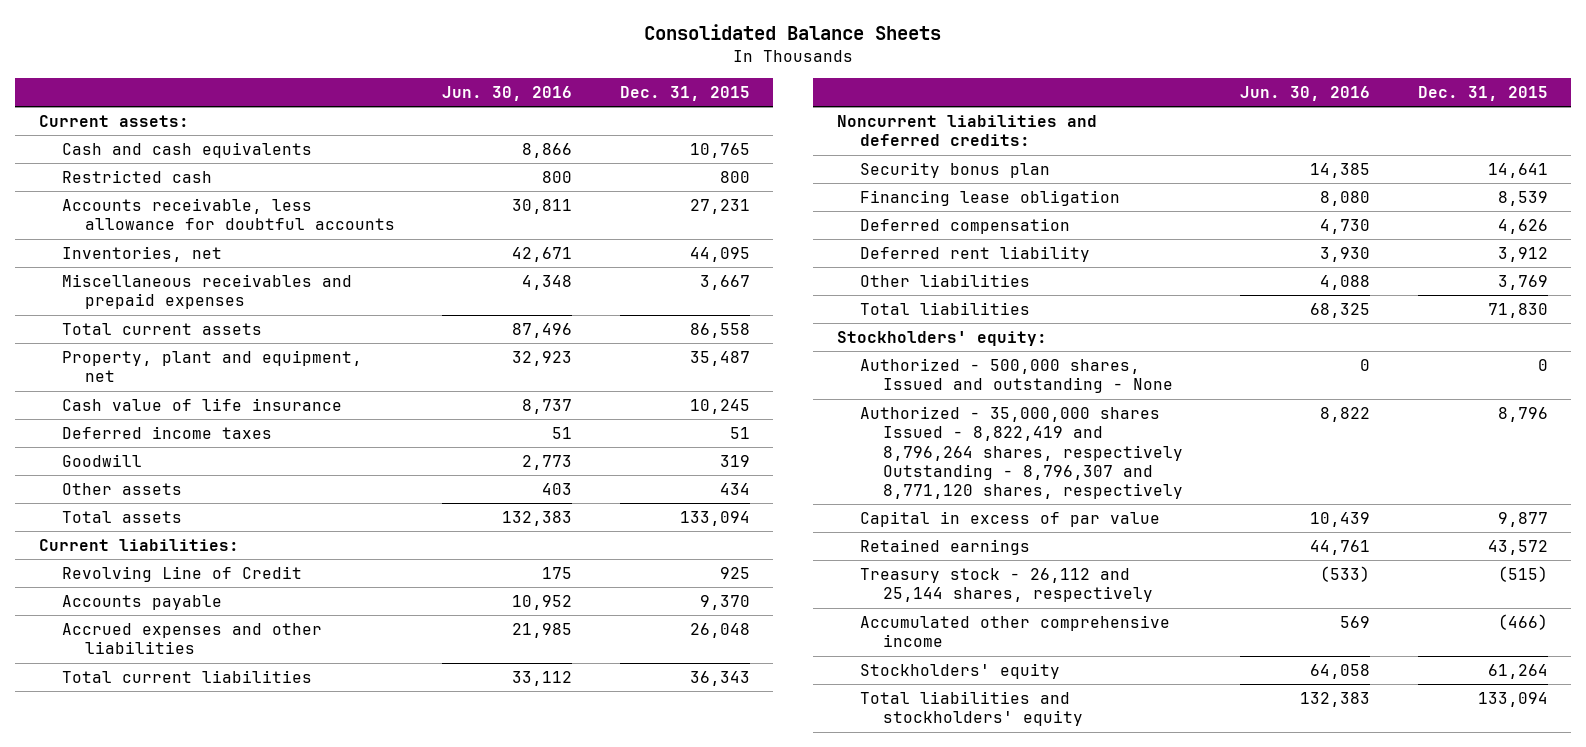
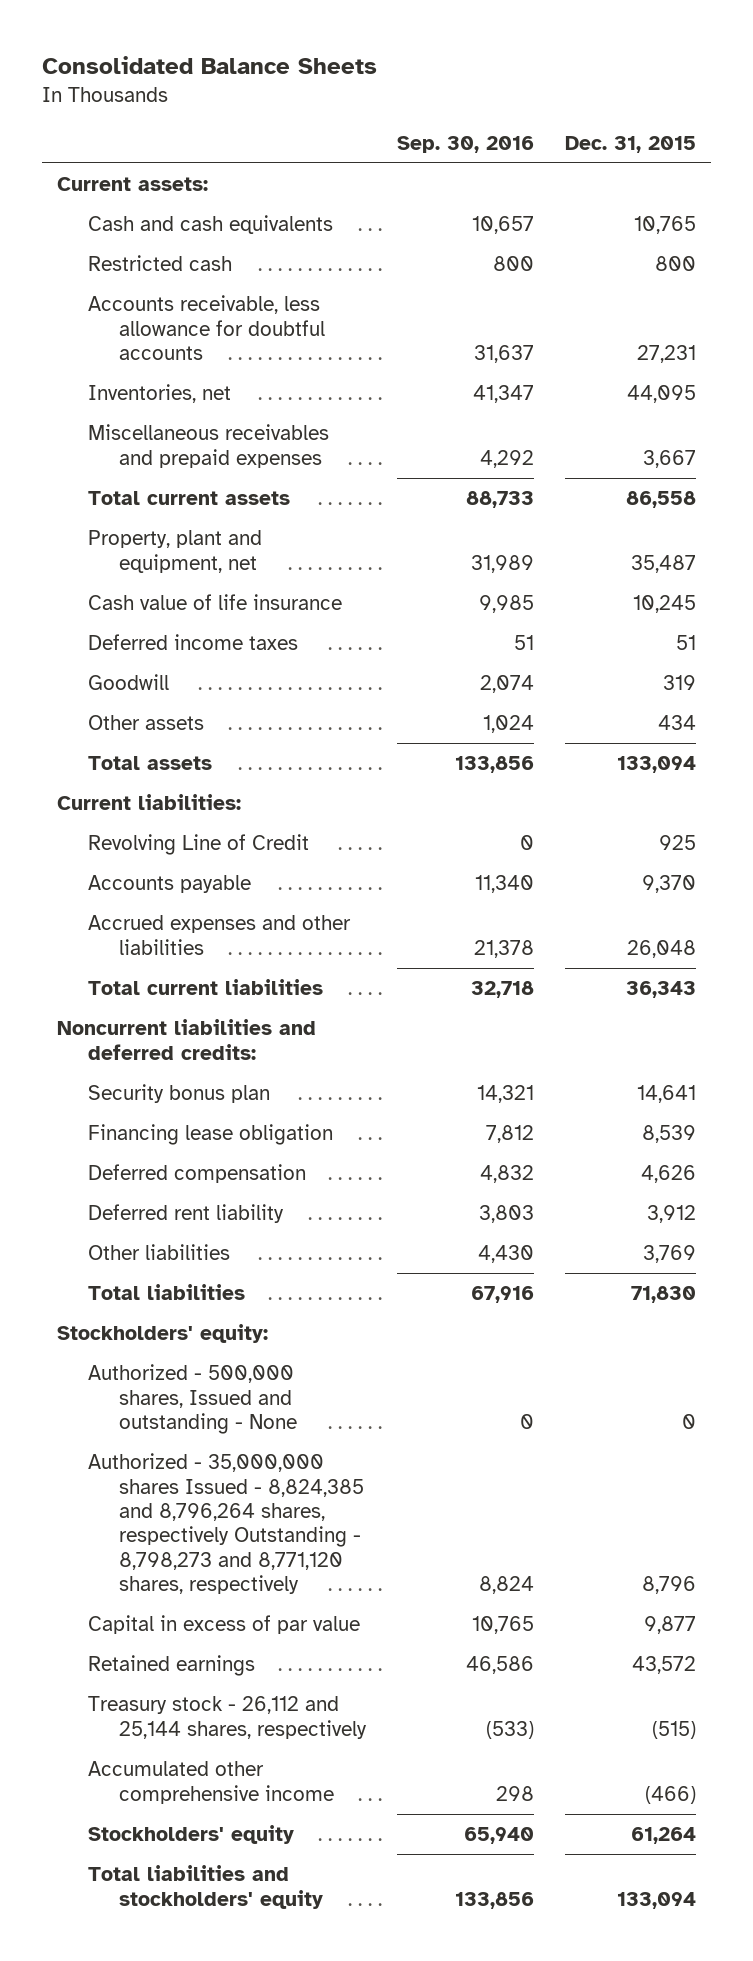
- | Jun. 30, 2016 | Dec. 31, 2015
+ | Sep. 30, 2016 | Dec. 31, 2015
- Authorized - 35,000,000 shares Issued - 8,822,419 and 8,796,264 shares, respectively Outstanding - 8,796,307 and 8,771,120 shares, respectively | 8,822 | 8,796
+ Authorized - 35,000,000 shares Issued - 8,824,385 and 8,796,264 shares, respectively Outstanding - 8,798,273 and 8,771,120 shares, respectively | 8,824 | 8,796

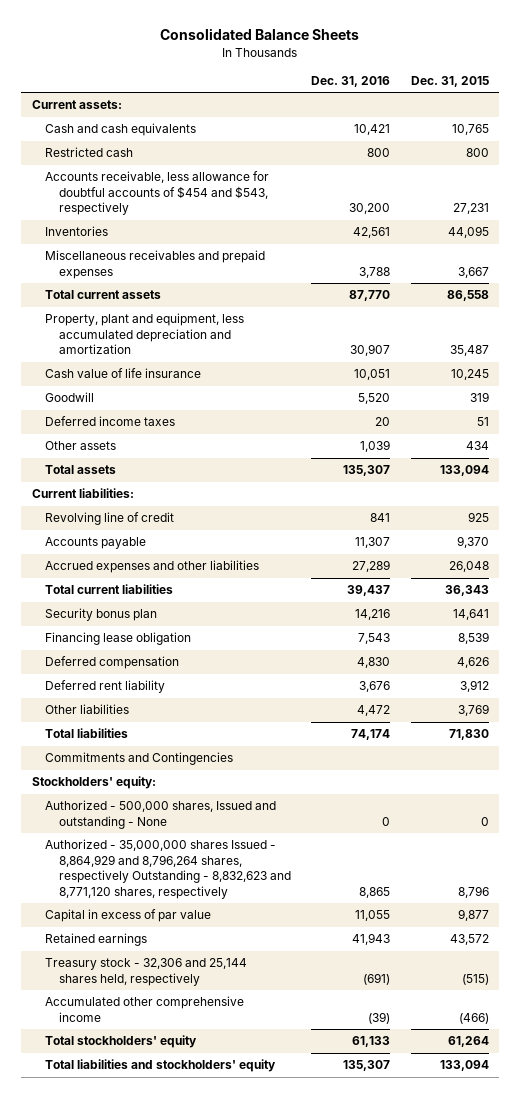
- | Sep. 30, 2016 | Dec. 31, 2015
+ | Dec. 31, 2016 | Dec. 31, 2015
- Accounts receivable, less allowance for doubtful accounts | 31,637 | 27,231
- Inventories, net | 41,347 | 44,095
+ Accounts receivable, less allowance for doubtful accounts of $454 and $543, respectively | 30,200 | 27,231
+ Inventories | 42,561 | 44,095
- Property, plant and equipment, net | 31,989 | 35,487
+ Property, plant and equipment, less accumulated depreciation and amortization | 30,907 | 35,487
moved down: Deferred income taxes | 20 | 51
- Revolving Line of Credit | 0 | 925
+ Revolving line of credit | 841 | 925
- Noncurrent liabilities and deferred credits:
+ Commitments and Contingencies
- Authorized - 35,000,000 shares Issued - 8,824,385 and 8,796,264 shares, respectively Outstanding - 8,798,273 and 8,771,120 shares, respectively | 8,824 | 8,796
+ Authorized - 35,000,000 shares Issued - 8,864,929 and 8,796,264 shares, respectively Outstanding - 8,832,623 and 8,771,120 shares, respectively | 8,865 | 8,796
- Treasury stock - 26,112 and 25,144 shares, respectively | (533) | (515)
+ Treasury stock - 32,306 and 25,144 shares held, respectively | (691) | (515)
- Stockholders' equity | 65,940 | 61,264
+ Total stockholders' equity | 61,133 | 61,264

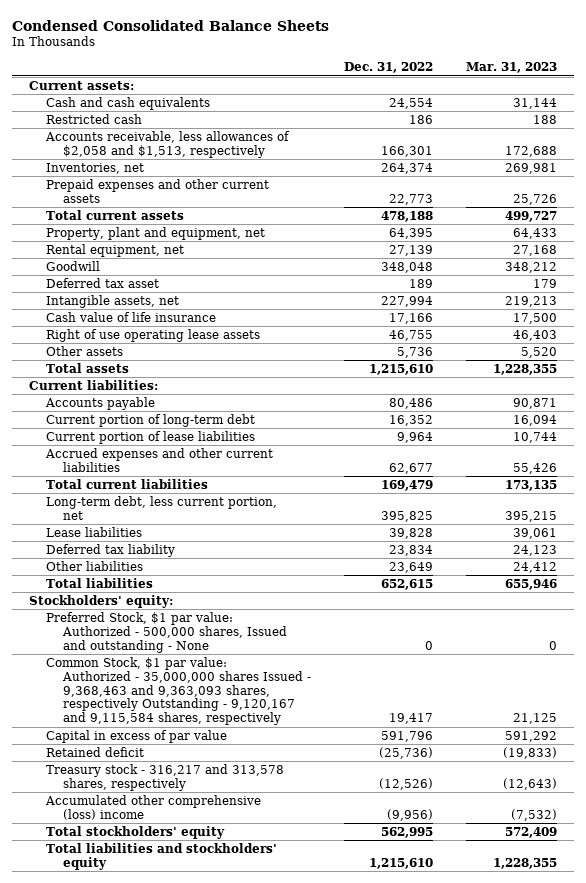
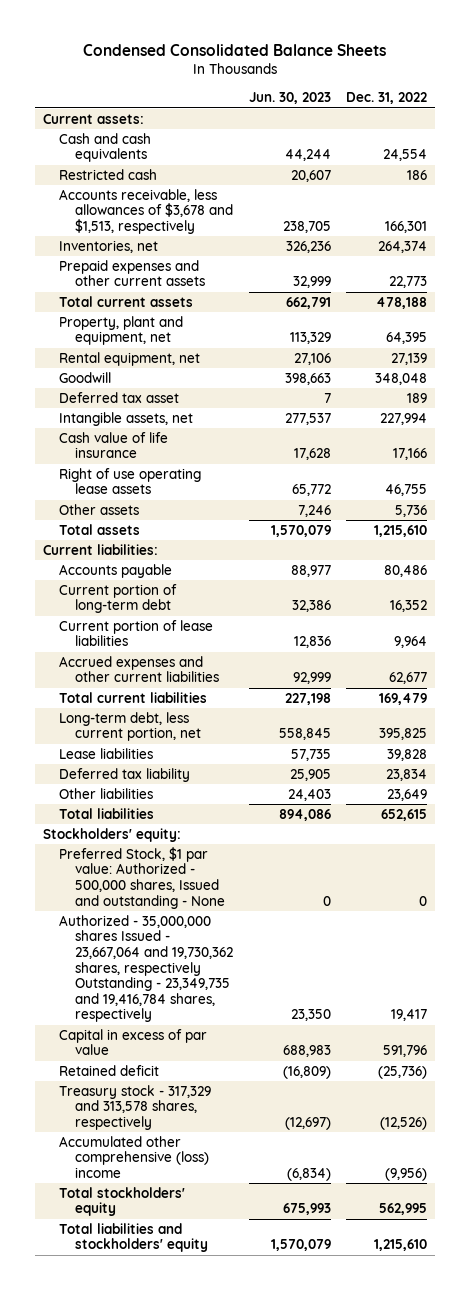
- | Dec. 31, 2022 | Mar. 31, 2023
+ | Jun. 30, 2023 | Dec. 31, 2022
- Accounts receivable, less allowances of $2,058 and $1,513, respectively | 166,301 | 172,688
+ Accounts receivable, less allowances of $3,678 and $1,513, respectively | 238,705 | 166,301
- Common Stock, $1 par value: Authorized - 35,000,000 shares Issued - 9,368,463 and 9,363,093 shares, respectively Outstanding - 9,120,167 and 9,115,584 shares, respectively | 19,417 | 21,125
+ Authorized - 35,000,000 shares Issued - 23,667,064 and 19,730,362 shares, respectively Outstanding - 23,349,735 and 19,416,784 shares, respectively | 23,350 | 19,417
- Treasury stock - 316,217 and 313,578 shares, respectively | (12,526) | (12,643)
+ Treasury stock - 317,329 and 313,578 shares, respectively | (12,697) | (12,526)

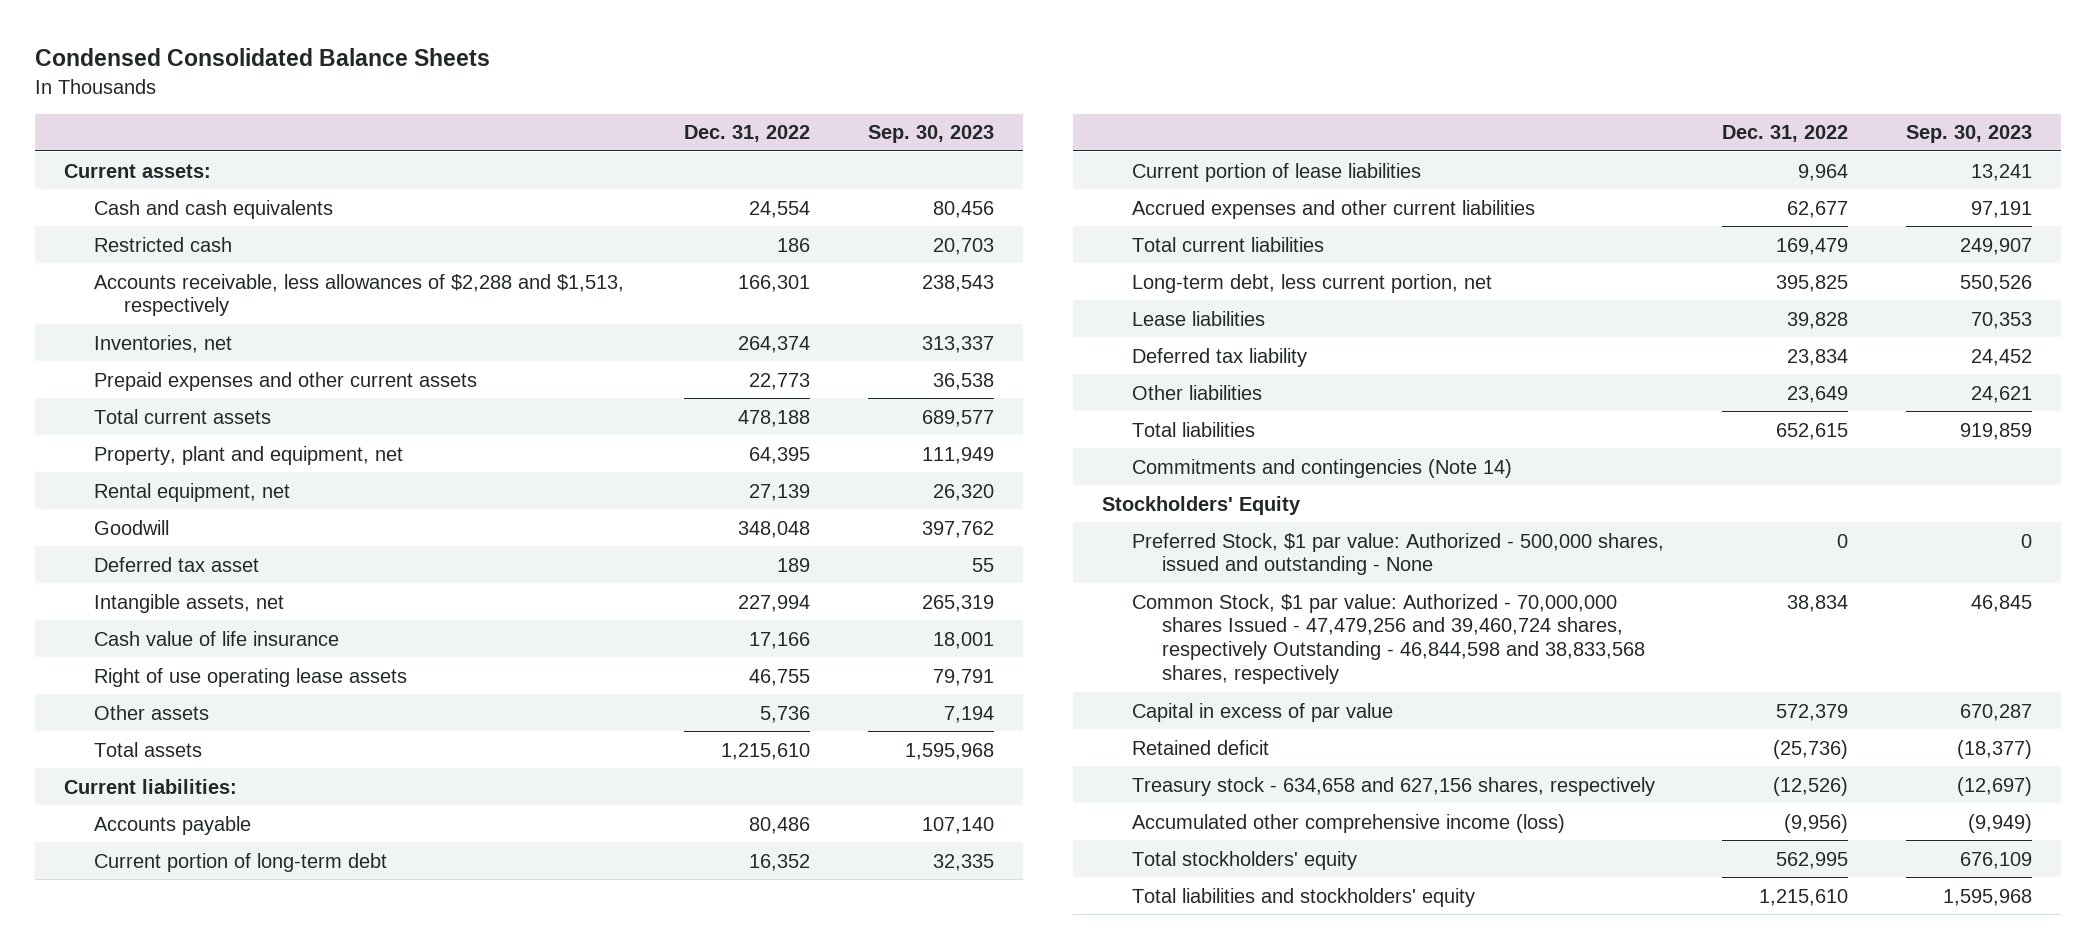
- | Jun. 30, 2023 | Dec. 31, 2022
+ | Dec. 31, 2022 | Sep. 30, 2023
- Accounts receivable, less allowances of $3,678 and $1,513, respectively | 238,705 | 166,301
+ Accounts receivable, less allowances of $2,288 and $1,513, respectively | 166,301 | 238,543
- Stockholders' equity:
- Preferred Stock, $1 par value: Authorized - 500,000 shares, Issued and outstanding - None | 0 | 0
- Authorized - 35,000,000 shares Issued - 23,667,064 and 19,730,362 shares, respectively Outstanding - 23,349,735 and 19,416,784 shares, respectively | 23,350 | 19,417
- Capital in excess of par value | 688,983 | 591,796
+ Commitments and contingencies (Note 14)
+ Stockholders' Equity
+ Preferred Stock, $1 par value: Authorized - 500,000 shares, issued and outstanding - None | 0 | 0
+ Common Stock, $1 par value: Authorized - 70,000,000 shares Issued - 47,479,256 and 39,460,724 shares, respectively Outstanding - 46,844,598 and 38,833,568 shares, respectively | 38,834 | 46,845
+ Capital in excess of par value | 572,379 | 670,287
- Treasury stock - 317,329 and 313,578 shares, respectively | (12,697) | (12,526)
- Accumulated other comprehensive (loss) income | (6,834) | (9,956)
+ Treasury stock - 634,658 and 627,156 shares, respectively | (12,526) | (12,697)
+ Accumulated other comprehensive income (loss) | (9,956) | (9,949)

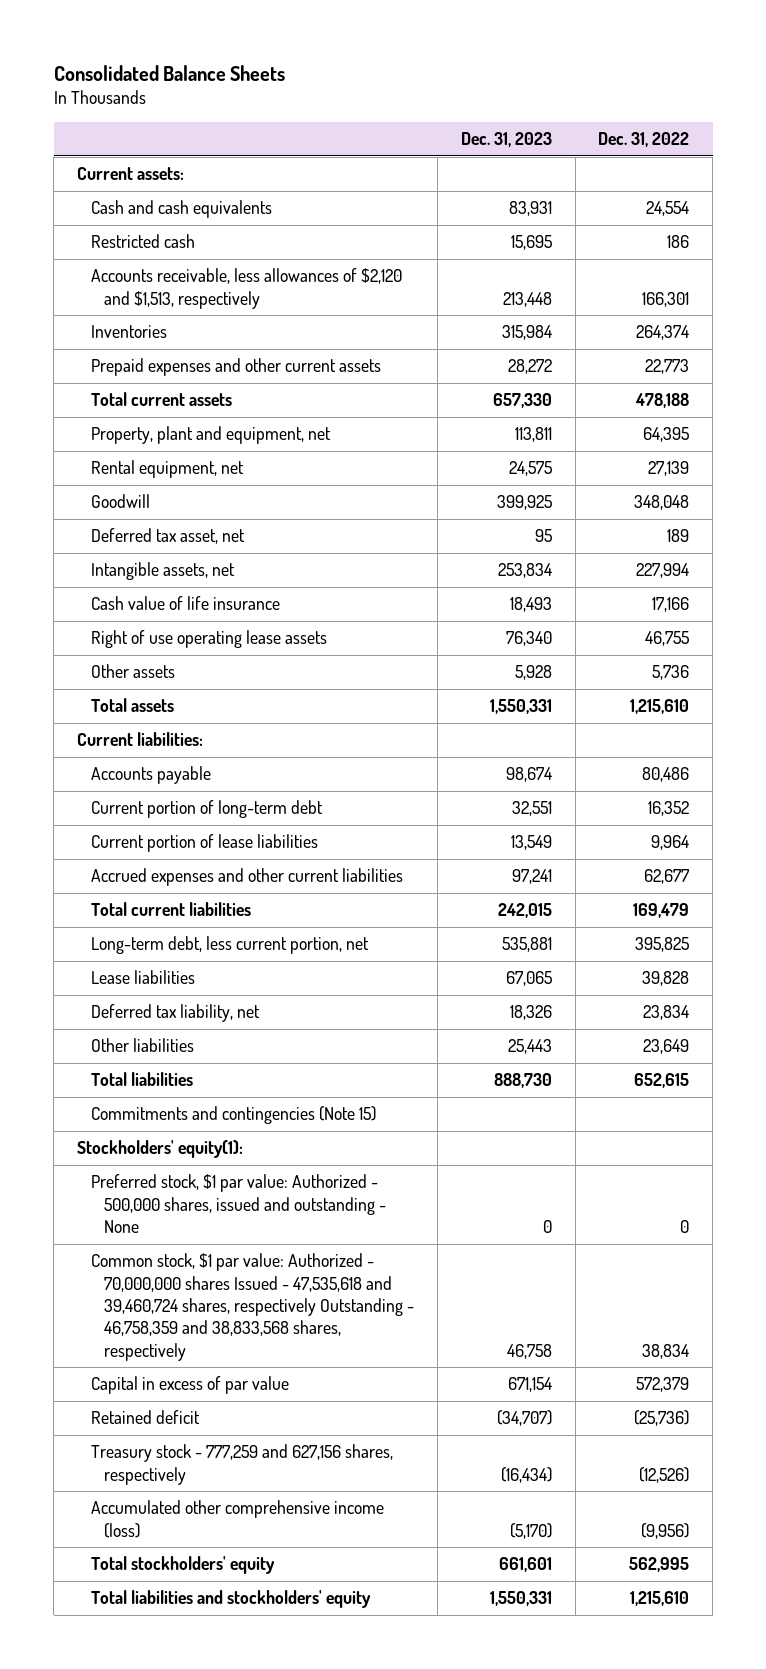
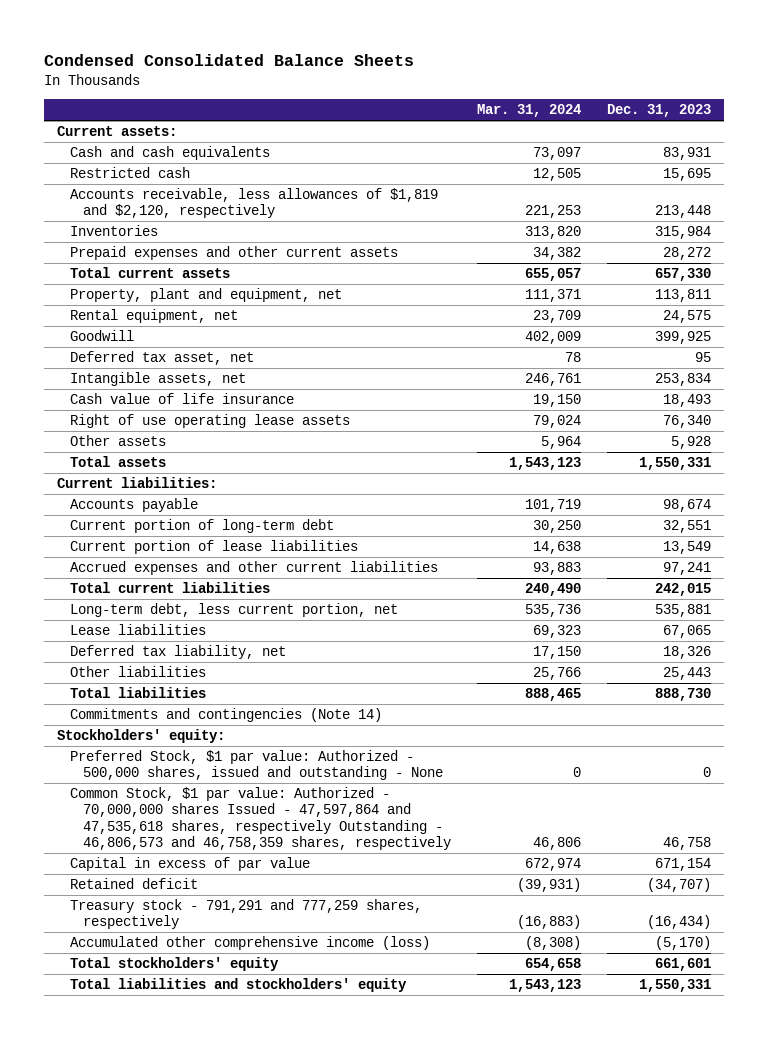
- Consolidated Balance Sheets
+ Condensed Consolidated Balance Sheets
- | Dec. 31, 2023 | Dec. 31, 2022
+ | Mar. 31, 2024 | Dec. 31, 2023
- Accounts receivable, less allowances of $2,120 and $1,513, respectively | 213,448 | 166,301
+ Accounts receivable, less allowances of $1,819 and $2,120, respectively | 221,253 | 213,448
- Commitments and contingencies (Note 15)
- Stockholders' equity(1):
- Preferred stock, $1 par value: Authorized - 500,000 shares, issued and outstanding - None | 0 | 0
- Common stock, $1 par value: Authorized - 70,000,000 shares Issued - 47,535,618 and 39,460,724 shares, respectively Outstanding - 46,758,359 and 38,833,568 shares, respectively | 46,758 | 38,834
+ Commitments and contingencies (Note 14)
+ Stockholders' equity:
+ Preferred Stock, $1 par value: Authorized - 500,000 shares, issued and outstanding - None | 0 | 0
+ Common Stock, $1 par value: Authorized - 70,000,000 shares Issued - 47,597,864 and 47,535,618 shares, respectively Outstanding - 46,806,573 and 46,758,359 shares, respectively | 46,806 | 46,758
- Treasury stock - 777,259 and 627,156 shares, respectively | (16,434) | (12,526)
+ Treasury stock - 791,291 and 777,259 shares, respectively | (16,883) | (16,434)

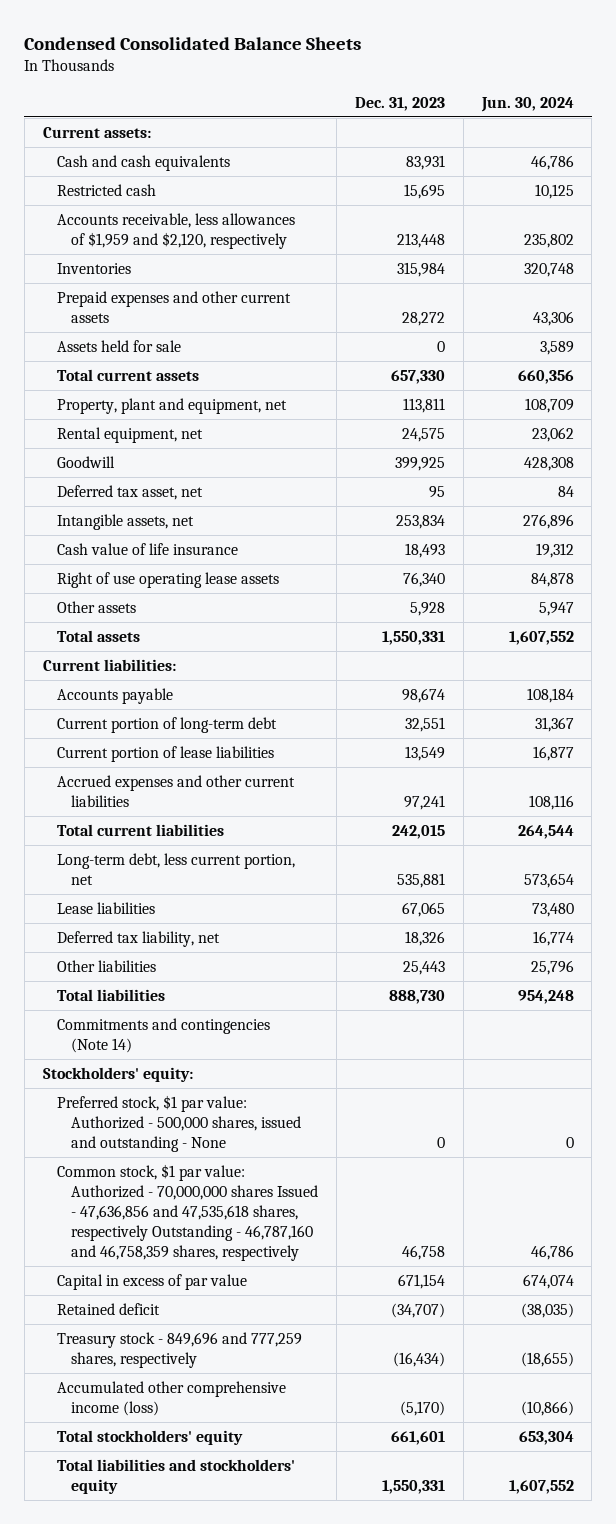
- | Mar. 31, 2024 | Dec. 31, 2023
+ | Dec. 31, 2023 | Jun. 30, 2024
- Accounts receivable, less allowances of $1,819 and $2,120, respectively | 221,253 | 213,448
+ Accounts receivable, less allowances of $1,959 and $2,120, respectively | 213,448 | 235,802
+ Assets held for sale | 0 | 3,589
- Preferred Stock, $1 par value: Authorized - 500,000 shares, issued and outstanding - None | 0 | 0
- Common Stock, $1 par value: Authorized - 70,000,000 shares Issued - 47,597,864 and 47,535,618 shares, respectively Outstanding - 46,806,573 and 46,758,359 shares, respectively | 46,806 | 46,758
+ Preferred stock, $1 par value: Authorized - 500,000 shares, issued and outstanding - None | 0 | 0
+ Common stock, $1 par value: Authorized - 70,000,000 shares Issued - 47,636,856 and 47,535,618 shares, respectively Outstanding - 46,787,160 and 46,758,359 shares, respectively | 46,758 | 46,786
- Treasury stock - 791,291 and 777,259 shares, respectively | (16,883) | (16,434)
+ Treasury stock - 849,696 and 777,259 shares, respectively | (16,434) | (18,655)

